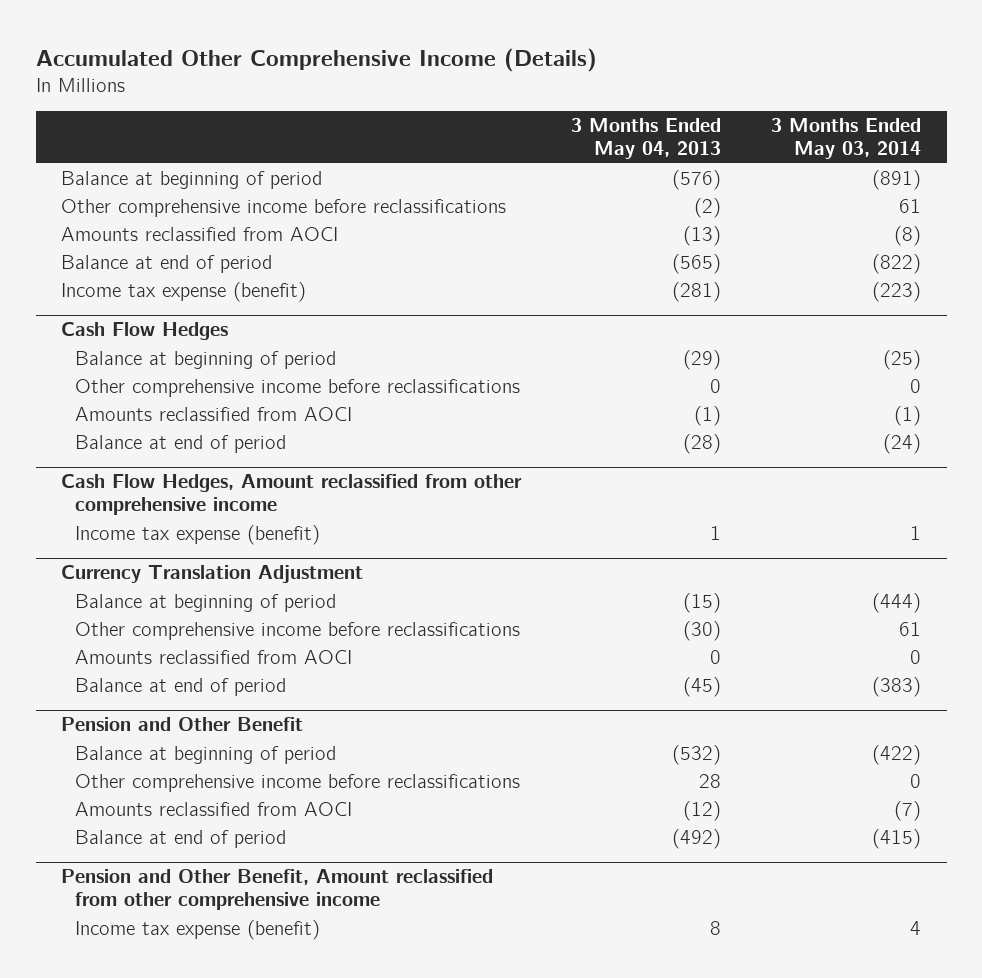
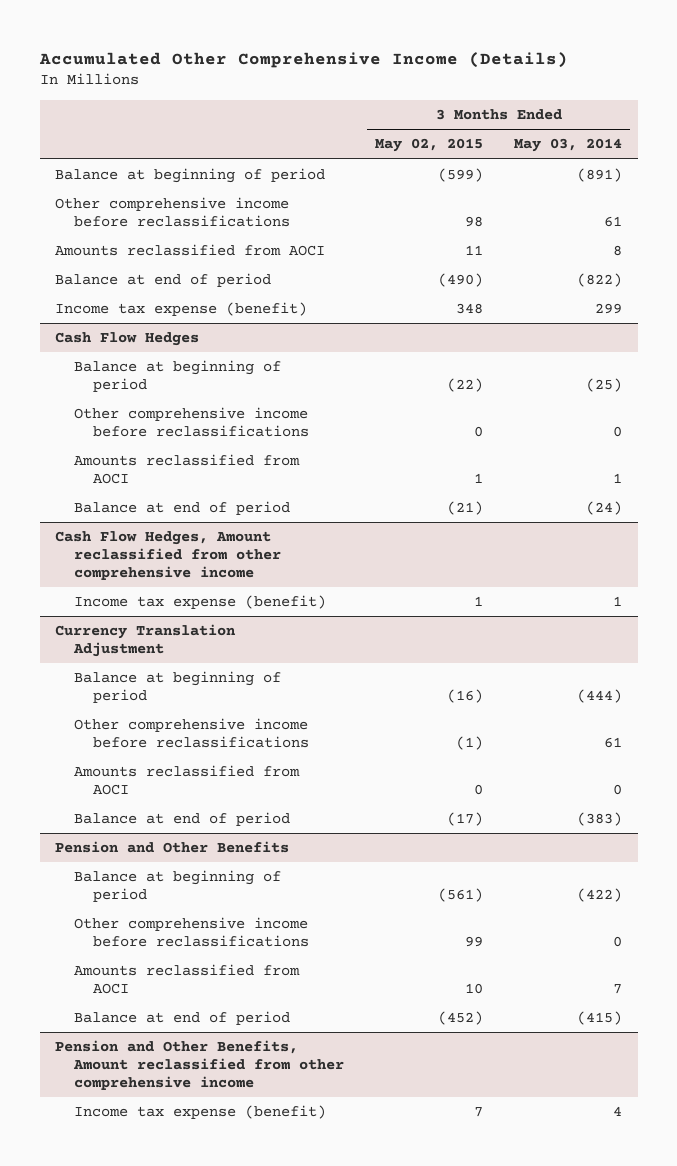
- | 3 Months Ended May 04, 2013 | 3 Months Ended May 03, 2014
+ | 3 Months Ended May 02, 2015 | 3 Months Ended May 03, 2014
- Amounts reclassified from AOCI | (13) | (8)
+ Amounts reclassified from AOCI | 11 | 8
- Income tax expense (benefit) | (281) | (223)
+ Income tax expense (benefit) | 348 | 299
@ Cash Flow Hedges
- Amounts reclassified from AOCI | (1) | (1)
+ Amounts reclassified from AOCI | 1 | 1
- Pension and Other Benefit
+ Pension and Other Benefits
- Amounts reclassified from AOCI | (12) | (7)
+ Amounts reclassified from AOCI | 10 | 7
- Pension and Other Benefit, Amount reclassified from other comprehensive income
+ Pension and Other Benefits, Amount reclassified from other comprehensive income

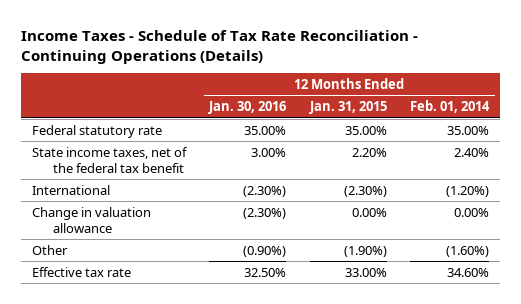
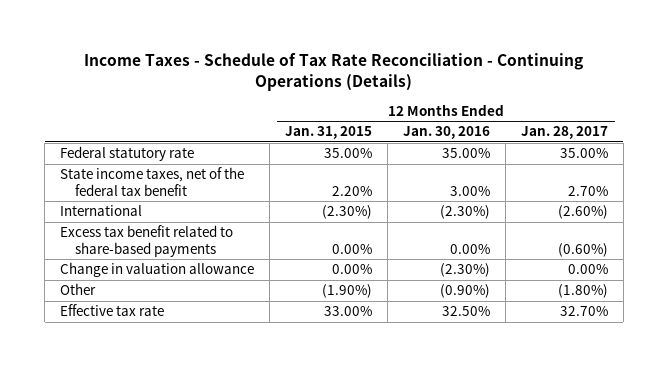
- | 12 Months Ended Jan. 30, 2016 | 12 Months Ended Jan. 31, 2015 | 12 Months Ended Feb. 01, 2014
+ | 12 Months Ended Jan. 31, 2015 | 12 Months Ended Jan. 30, 2016 | 12 Months Ended Jan. 28, 2017
+ Excess tax benefit related to share-based payments | 0.00% | 0.00% | (0.60%)

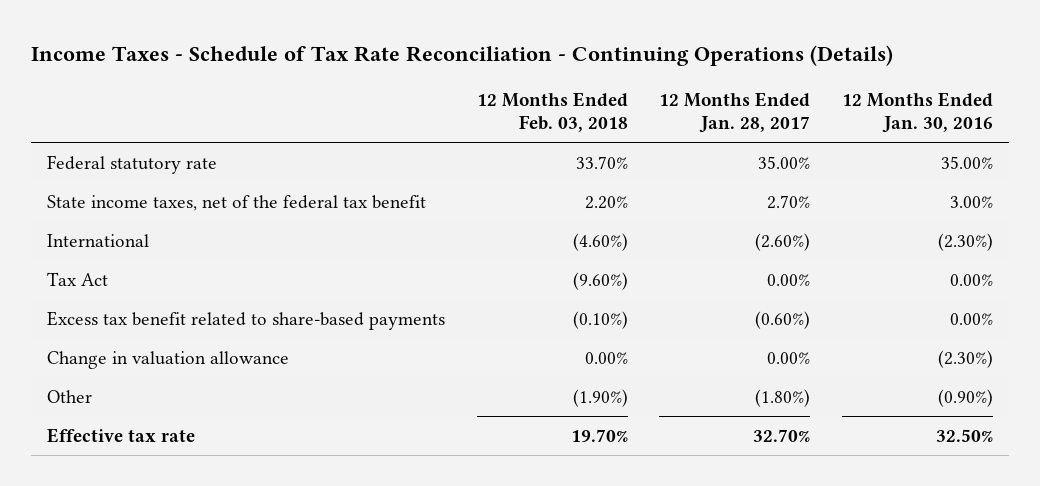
- | 12 Months Ended Jan. 31, 2015 | 12 Months Ended Jan. 30, 2016 | 12 Months Ended Jan. 28, 2017
+ | 12 Months Ended Feb. 03, 2018 | 12 Months Ended Jan. 28, 2017 | 12 Months Ended Jan. 30, 2016
+ Tax Act | (9.60%) | 0.00% | 0.00%

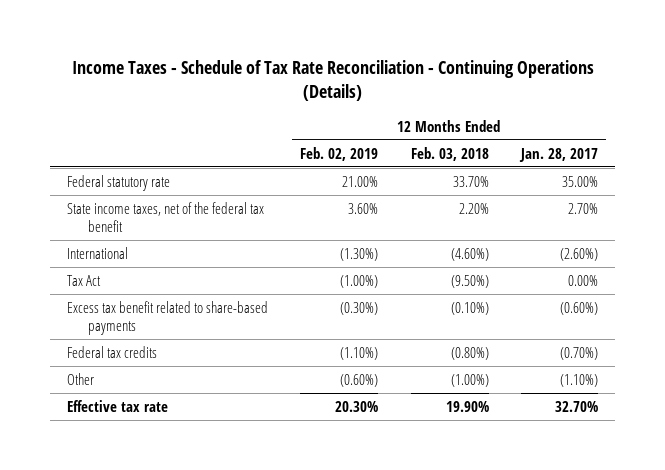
- | 12 Months Ended Feb. 03, 2018 | 12 Months Ended Jan. 28, 2017 | 12 Months Ended Jan. 30, 2016
+ | 12 Months Ended Feb. 02, 2019 | 12 Months Ended Feb. 03, 2018 | 12 Months Ended Jan. 28, 2017
- Tax Act | (9.60%) | 0.00% | 0.00%
+ Tax Act | (1.00%) | (9.50%) | 0.00%
- Change in valuation allowance | 0.00% | 0.00% | (2.30%)
- Other | (1.90%) | (1.80%) | (0.90%)
- Effective tax rate | 19.70% | 32.70% | 32.50%
+ Federal tax credits | (1.10%) | (0.80%) | (0.70%)
+ Other | (0.60%) | (1.00%) | (1.10%)
+ Effective tax rate | 20.30% | 19.90% | 32.70%

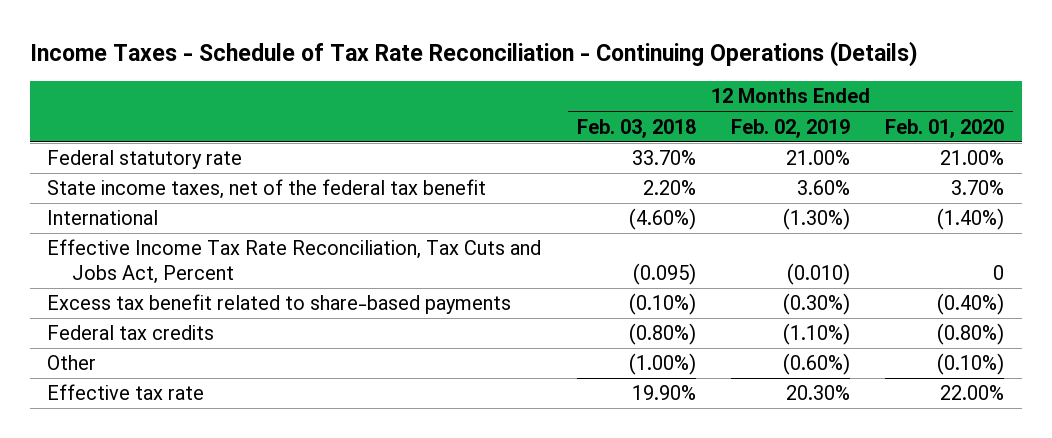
- | 12 Months Ended Feb. 02, 2019 | 12 Months Ended Feb. 03, 2018 | 12 Months Ended Jan. 28, 2017
+ | 12 Months Ended Feb. 03, 2018 | 12 Months Ended Feb. 02, 2019 | 12 Months Ended Feb. 01, 2020
- Tax Act | (1.00%) | (9.50%) | 0.00%
+ Effective Income Tax Rate Reconciliation, Tax Cuts and Jobs Act, Percent | (0.095) | (0.010) | 0

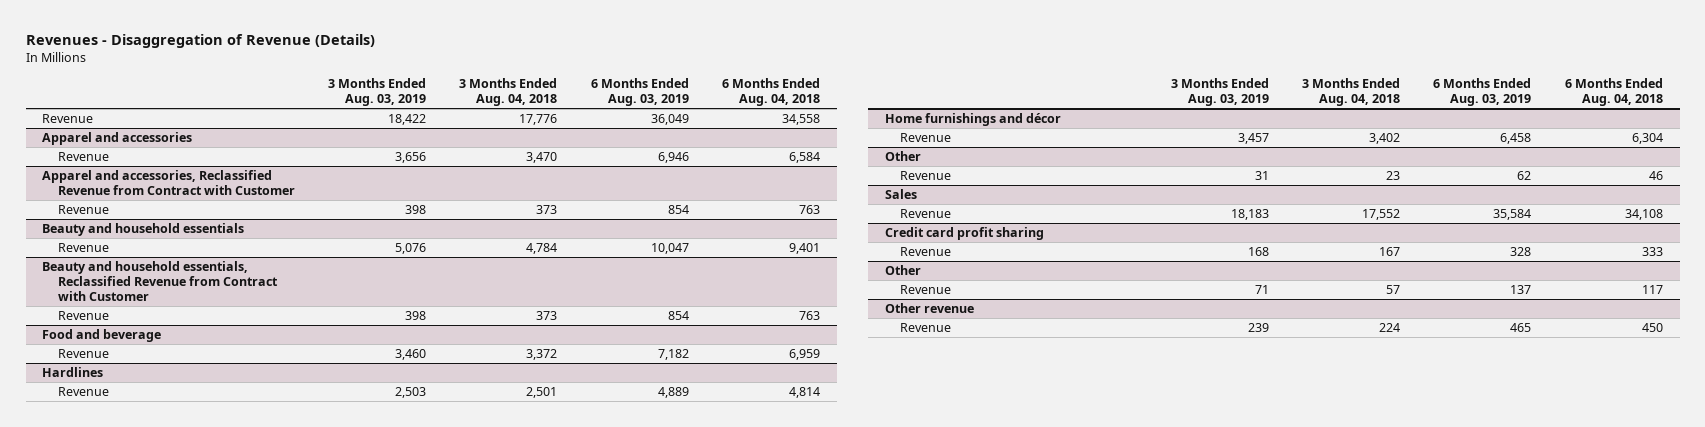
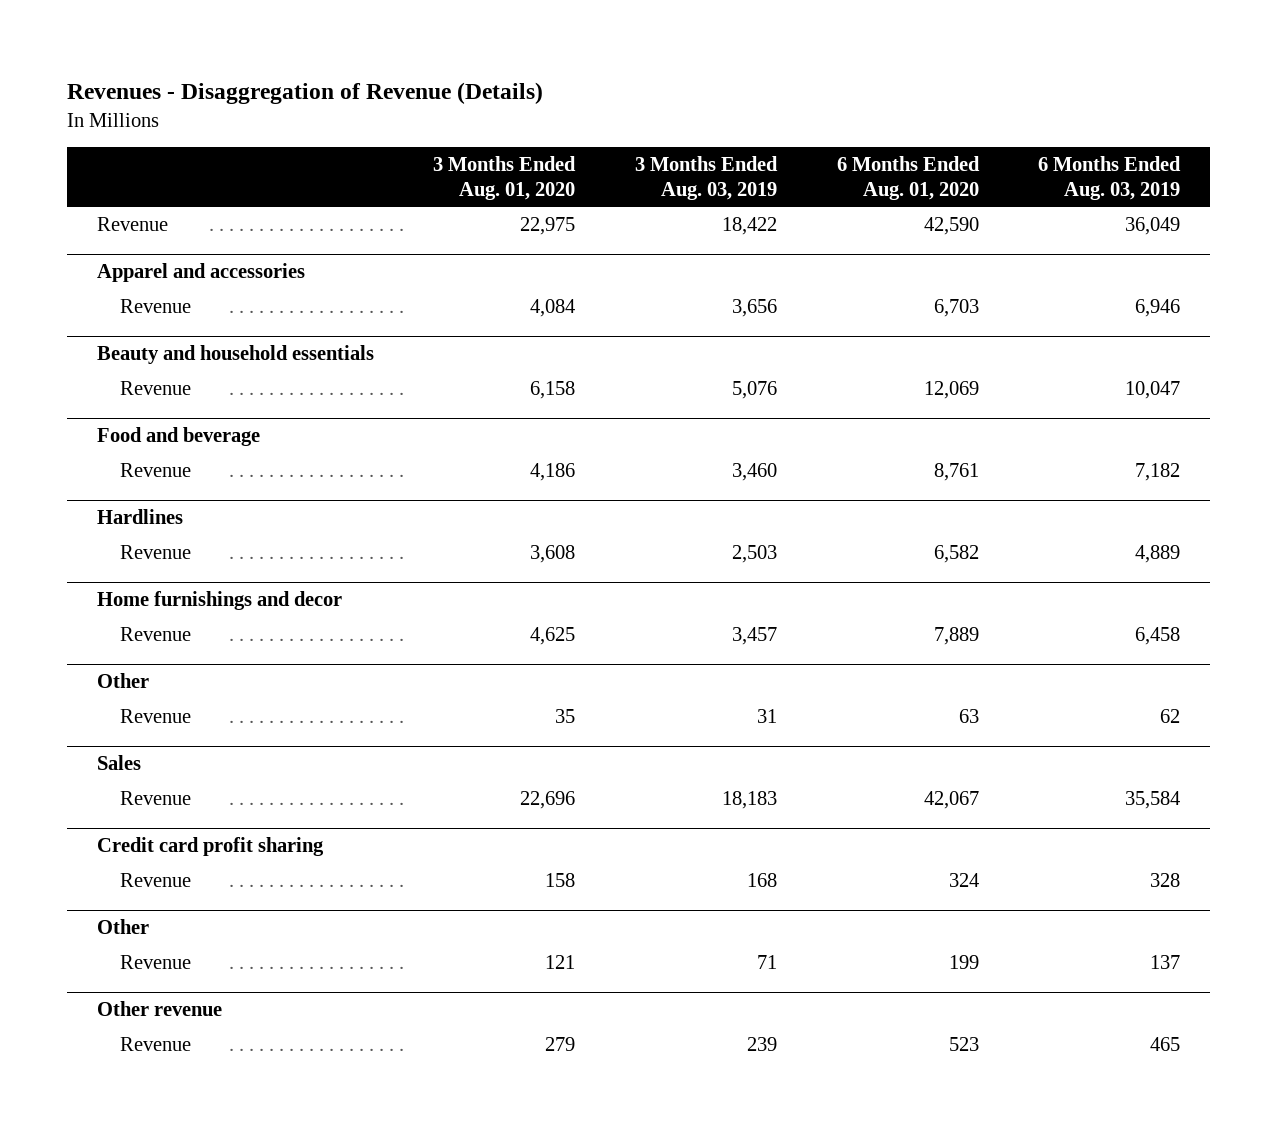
- | 3 Months Ended Aug. 03, 2019 | 3 Months Ended Aug. 04, 2018 | 6 Months Ended Aug. 03, 2019 | 6 Months Ended Aug. 04, 2018
+ | 3 Months Ended Aug. 01, 2020 | 3 Months Ended Aug. 03, 2019 | 6 Months Ended Aug. 01, 2020 | 6 Months Ended Aug. 03, 2019
- Apparel and accessories, Reclassified Revenue from Contract with Customer
- Revenue | 398 | 373 | 854 | 763
- Beauty and household essentials, Reclassified Revenue from Contract with Customer
- Revenue | 398 | 373 | 854 | 763
- Home furnishings and décor
+ Home furnishings and decor

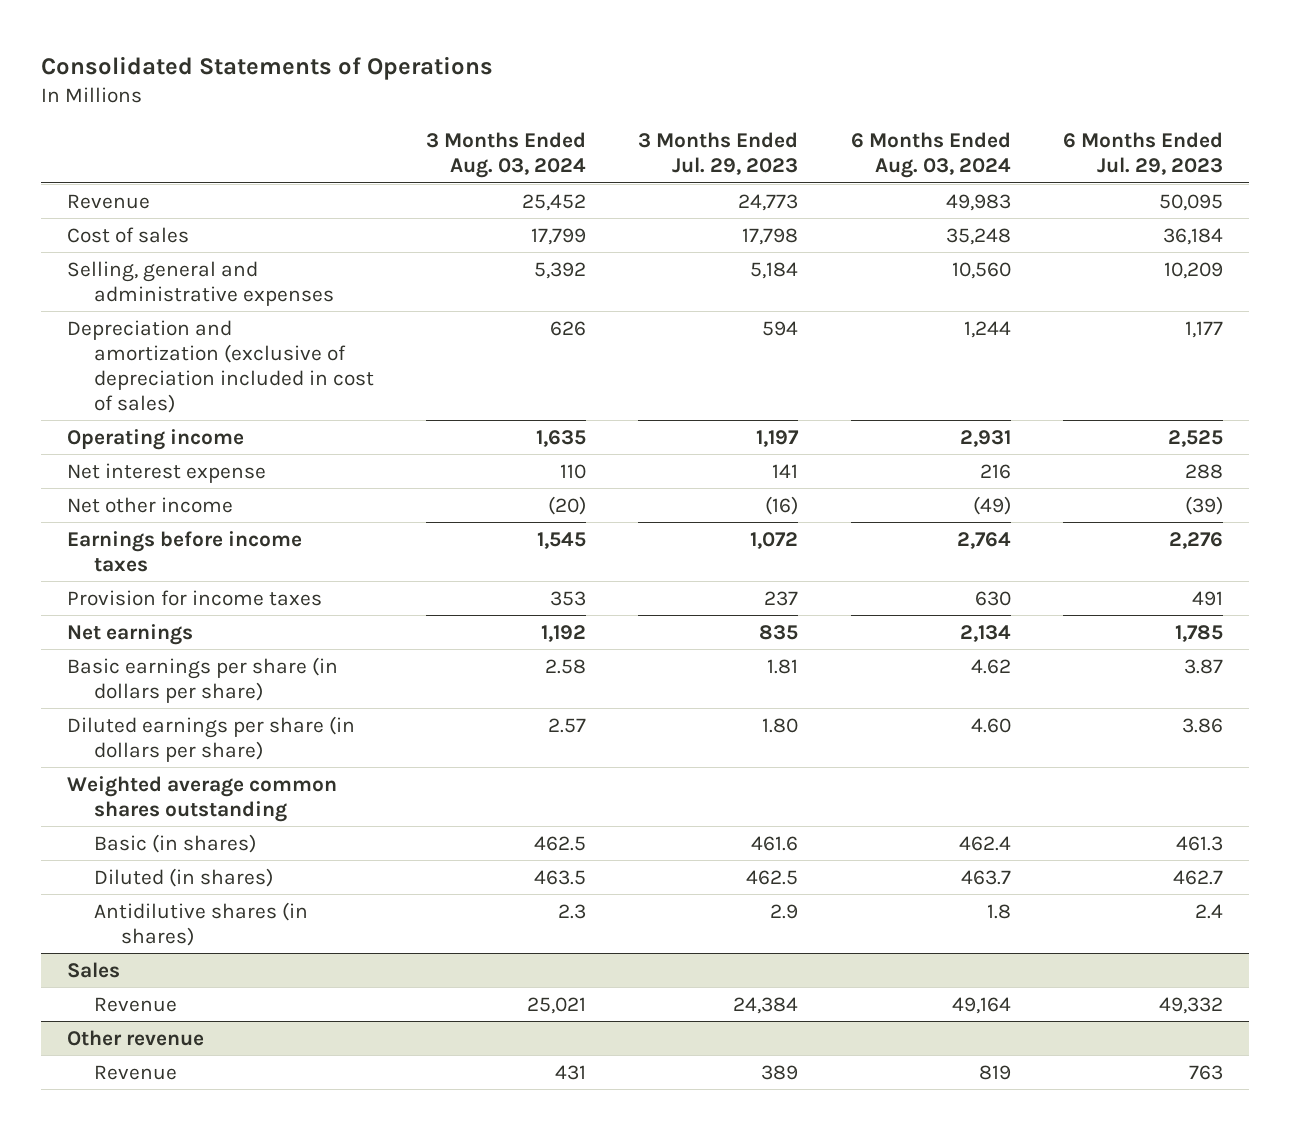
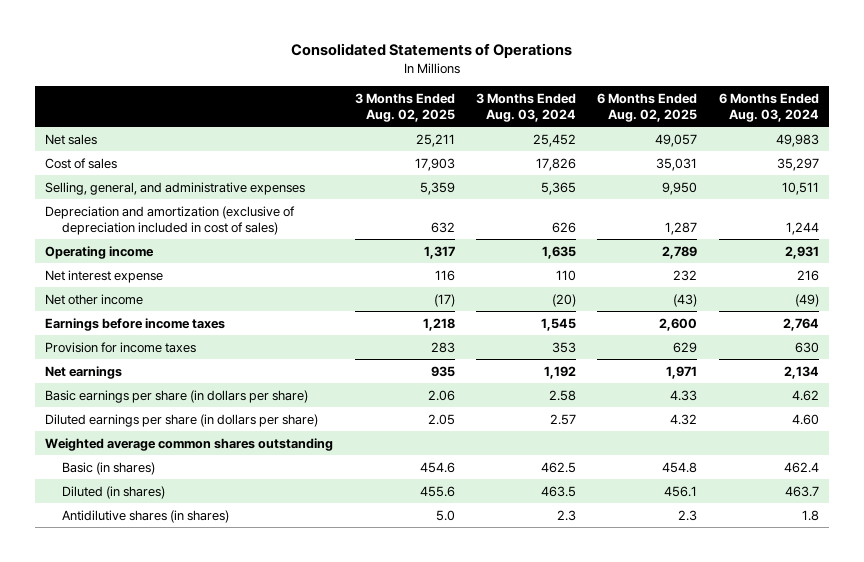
- | 3 Months Ended Aug. 03, 2024 | 3 Months Ended Jul. 29, 2023 | 6 Months Ended Aug. 03, 2024 | 6 Months Ended Jul. 29, 2023
+ | 3 Months Ended Aug. 02, 2025 | 3 Months Ended Aug. 03, 2024 | 6 Months Ended Aug. 02, 2025 | 6 Months Ended Aug. 03, 2024
- Revenue | 25,452 | 24,773 | 49,983 | 50,095
- Cost of sales | 17,799 | 17,798 | 35,248 | 36,184
- Selling, general and administrative expenses | 5,392 | 5,184 | 10,560 | 10,209
+ Net sales | 25,211 | 25,452 | 49,057 | 49,983
+ Cost of sales | 17,903 | 17,826 | 35,031 | 35,297
+ Selling, general, and administrative expenses | 5,359 | 5,365 | 9,950 | 10,511
- Sales
- Revenue | 25,021 | 24,384 | 49,164 | 49,332
- Other revenue
- Revenue | 431 | 389 | 819 | 763

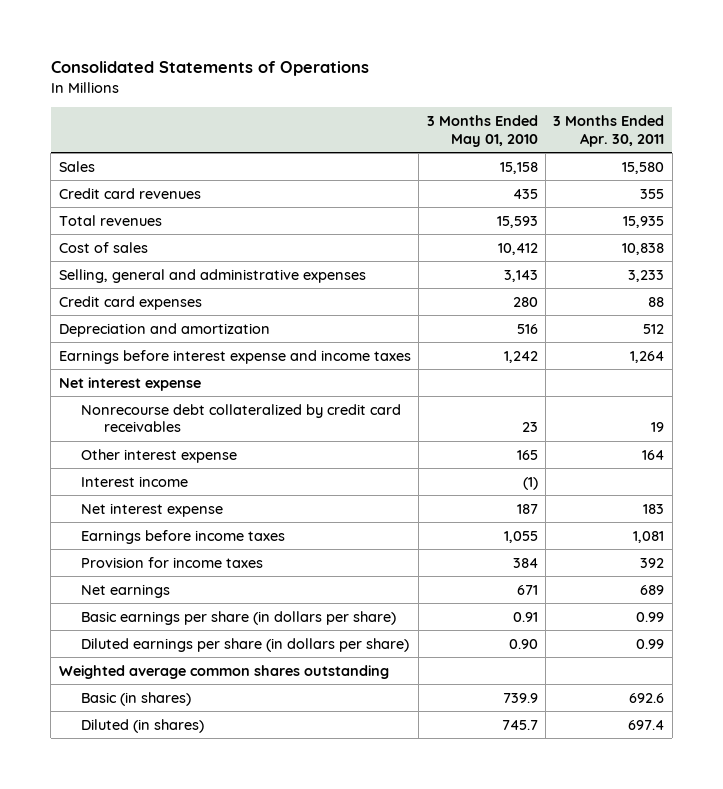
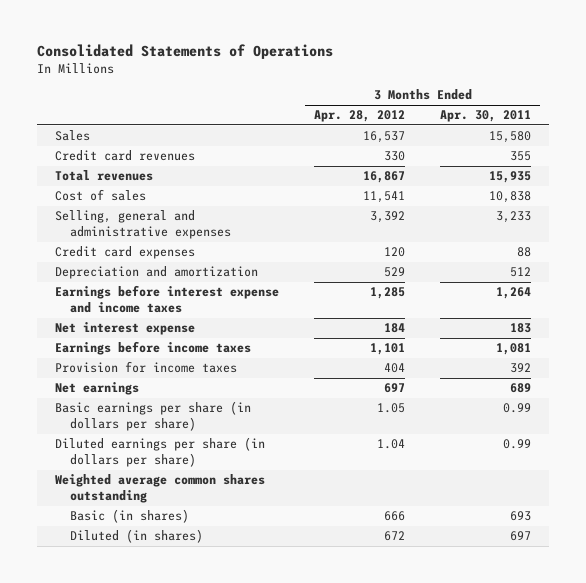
- | 3 Months Ended May 01, 2010 | 3 Months Ended Apr. 30, 2011
+ | 3 Months Ended Apr. 28, 2012 | 3 Months Ended Apr. 30, 2011
- Net interest expense
- Nonrecourse debt collateralized by credit card receivables | 23 | 19
- Other interest expense | 165 | 164
- Interest income | (1) |
- Basic (in shares) | 739.9 | 692.6
- Diluted (in shares) | 745.7 | 697.4
+ Basic (in shares) | 666 | 693
+ Diluted (in shares) | 672 | 697

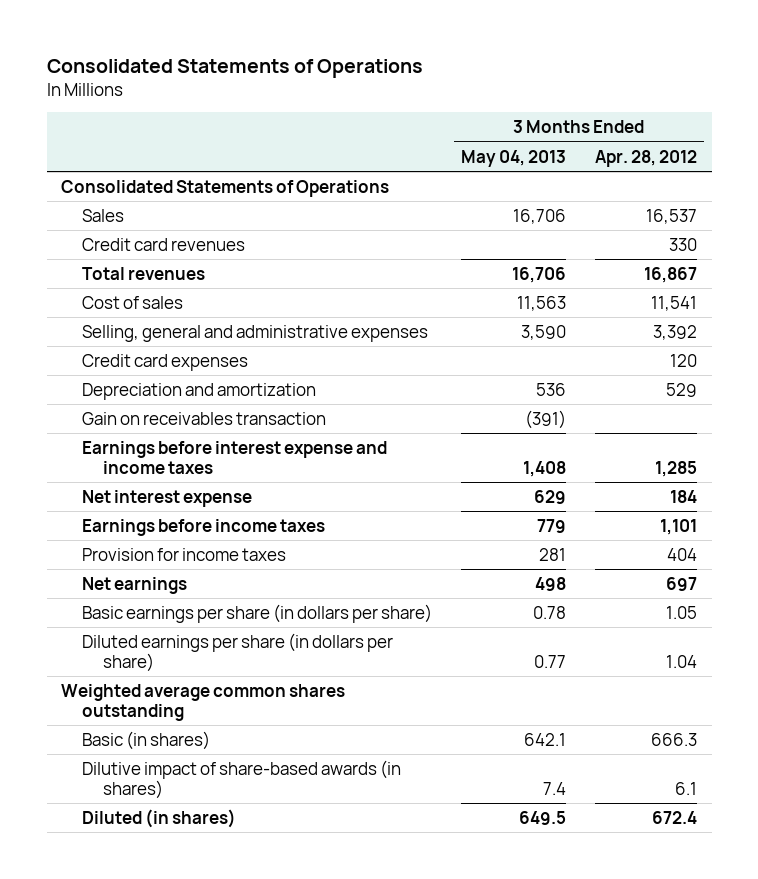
- | 3 Months Ended Apr. 28, 2012 | 3 Months Ended Apr. 30, 2011
+ | 3 Months Ended May 04, 2013 | 3 Months Ended Apr. 28, 2012
+ Consolidated Statements of Operations
+ Gain on receivables transaction | (391) |
- Basic (in shares) | 666 | 693
- Diluted (in shares) | 672 | 697
+ Basic (in shares) | 642.1 | 666.3
+ Dilutive impact of share-based awards (in shares) | 7.4 | 6.1
+ Diluted (in shares) | 649.5 | 672.4

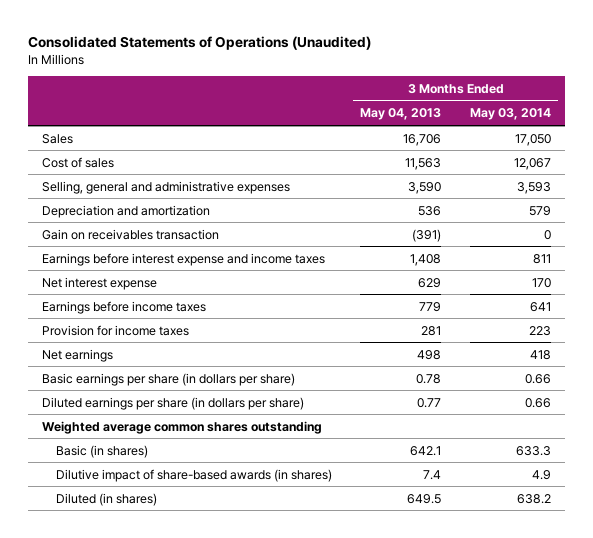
- Consolidated Statements of Operations
+ Consolidated Statements of Operations (Unaudited)
- | 3 Months Ended May 04, 2013 | 3 Months Ended Apr. 28, 2012
+ | 3 Months Ended May 04, 2013 | 3 Months Ended May 03, 2014
- Consolidated Statements of Operations
- Credit card revenues | | 330
- Total revenues | 16,706 | 16,867
- Credit card expenses | | 120

